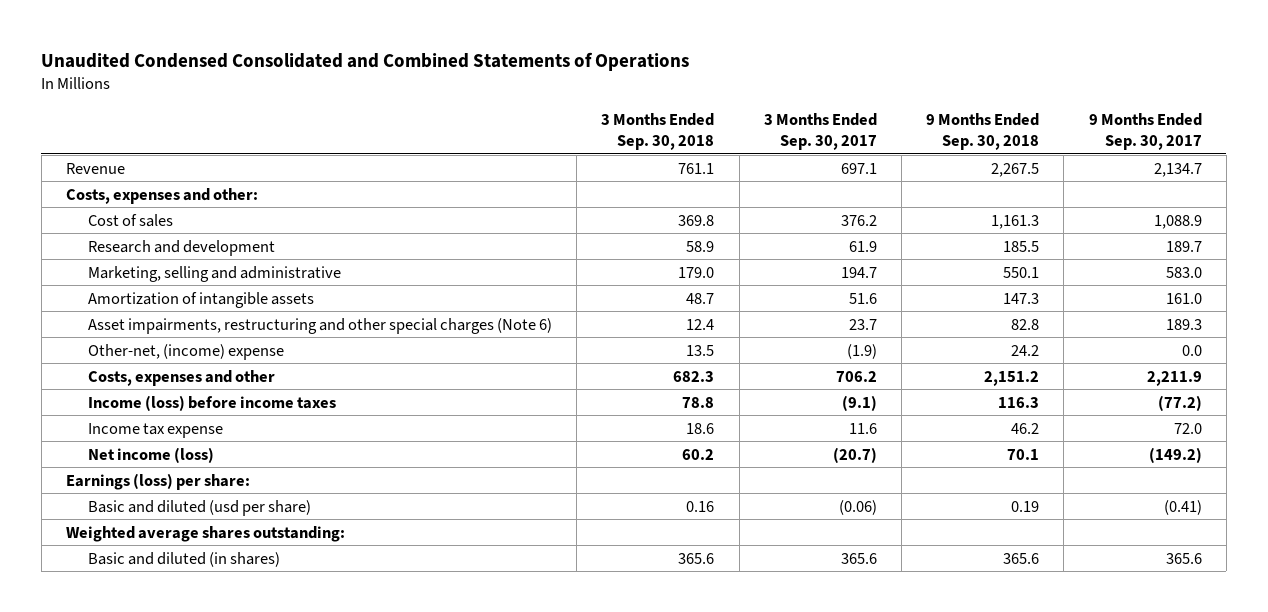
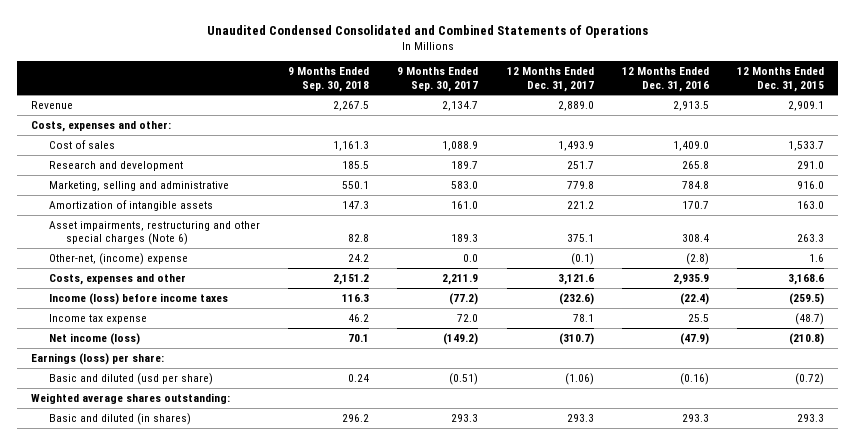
- | 3 Months Ended Sep. 30, 2018 | 3 Months Ended Sep. 30, 2017 | 9 Months Ended Sep. 30, 2018 | 9 Months Ended Sep. 30, 2017
+ | 9 Months Ended Sep. 30, 2018 | 9 Months Ended Sep. 30, 2017 | 12 Months Ended Dec. 31, 2017 | 12 Months Ended Dec. 31, 2016 | 12 Months Ended Dec. 31, 2015
- Basic and diluted (usd per share) | 0.16 | (0.06) | 0.19 | (0.41)
+ Basic and diluted (usd per share) | 0.24 | (0.51) | (1.06) | (0.16) | (0.72)
- Basic and diluted (in shares) | 365.6 | 365.6 | 365.6 | 365.6
+ Basic and diluted (in shares) | 296.2 | 293.3 | 293.3 | 293.3 | 293.3

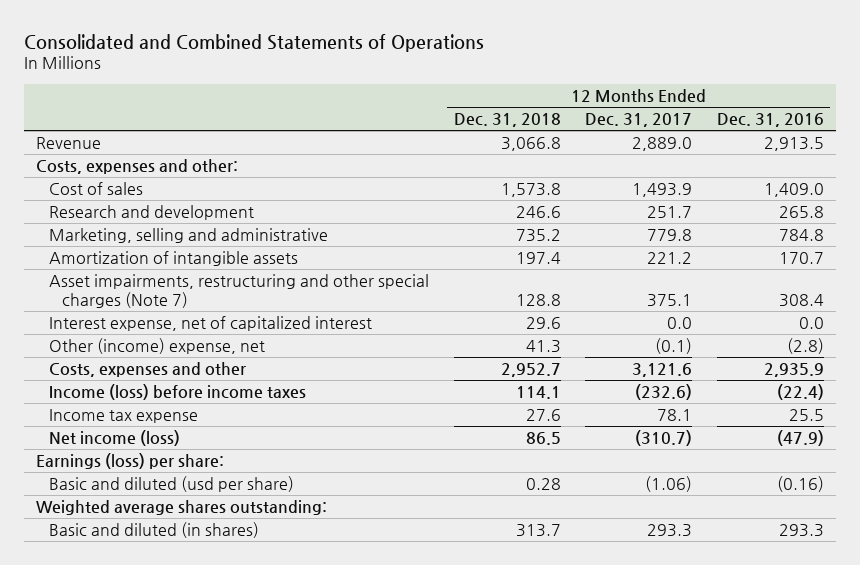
- Unaudited Condensed Consolidated and Combined Statements of Operations
+ Consolidated and Combined Statements of Operations
- | 9 Months Ended Sep. 30, 2018 | 9 Months Ended Sep. 30, 2017 | 12 Months Ended Dec. 31, 2017 | 12 Months Ended Dec. 31, 2016 | 12 Months Ended Dec. 31, 2015
+ | 12 Months Ended Dec. 31, 2018 | 12 Months Ended Dec. 31, 2017 | 12 Months Ended Dec. 31, 2016
- Asset impairments, restructuring and other special charges (Note 6) | 82.8 | 189.3 | 375.1 | 308.4 | 263.3
- Other-net, (income) expense | 24.2 | 0.0 | (0.1) | (2.8) | 1.6
+ Asset impairments, restructuring and other special charges (Note 7) | 128.8 | 375.1 | 308.4
+ Interest expense, net of capitalized interest | 29.6 | 0.0 | 0.0
+ Other (income) expense, net | 41.3 | (0.1) | (2.8)

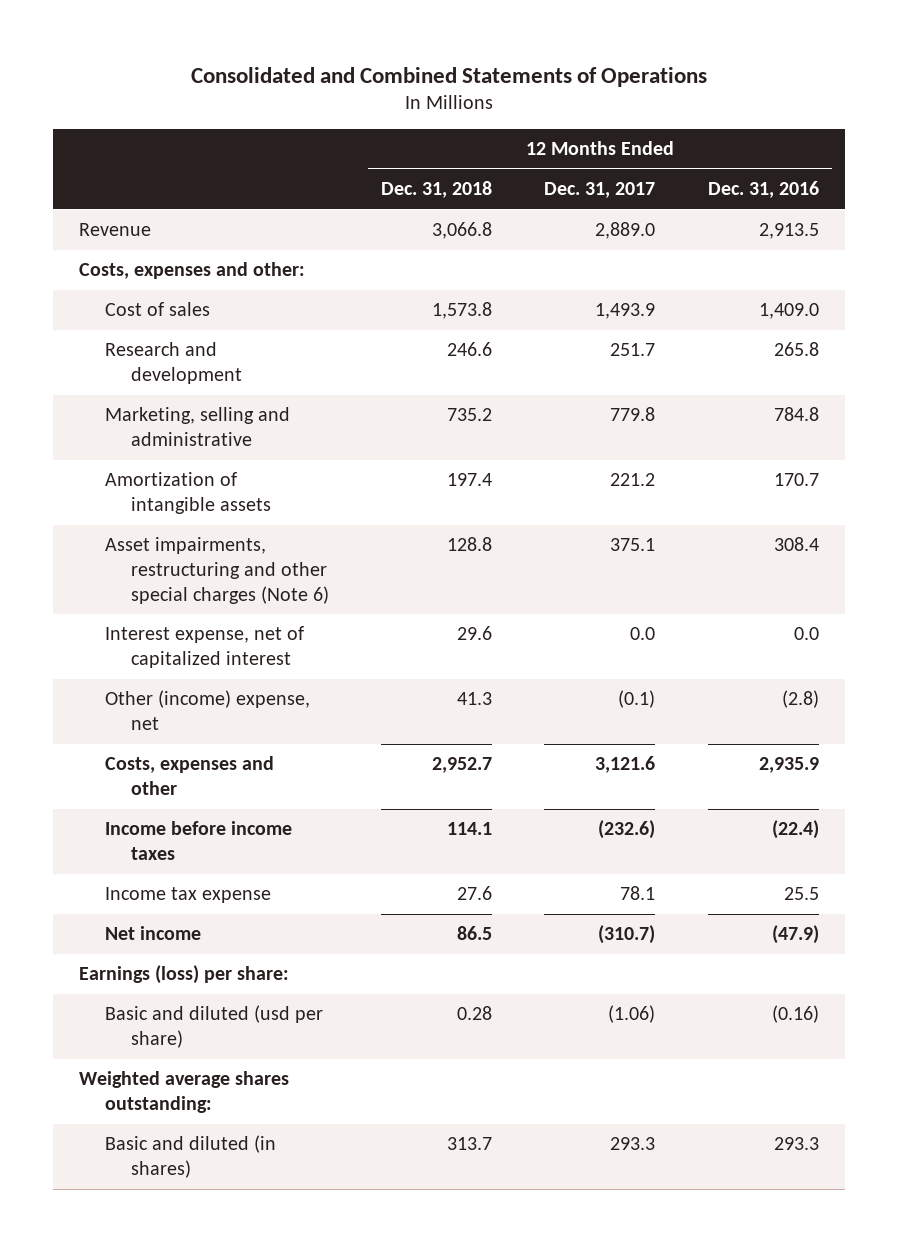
- Asset impairments, restructuring and other special charges (Note 7) | 128.8 | 375.1 | 308.4
+ Asset impairments, restructuring and other special charges (Note 6) | 128.8 | 375.1 | 308.4
- Income (loss) before income taxes | 114.1 | (232.6) | (22.4)
+ Income before income taxes | 114.1 | (232.6) | (22.4)
- Net income (loss) | 86.5 | (310.7) | (47.9)
+ Net income | 86.5 | (310.7) | (47.9)

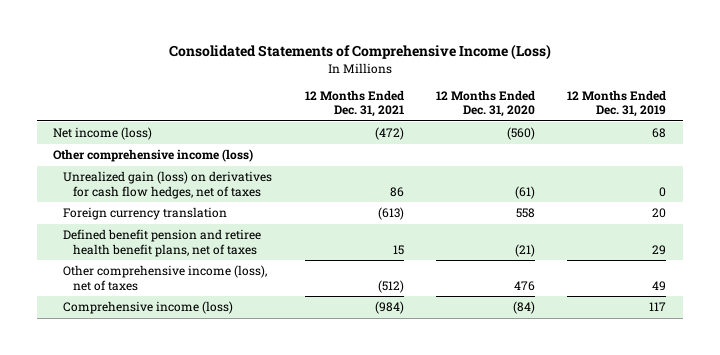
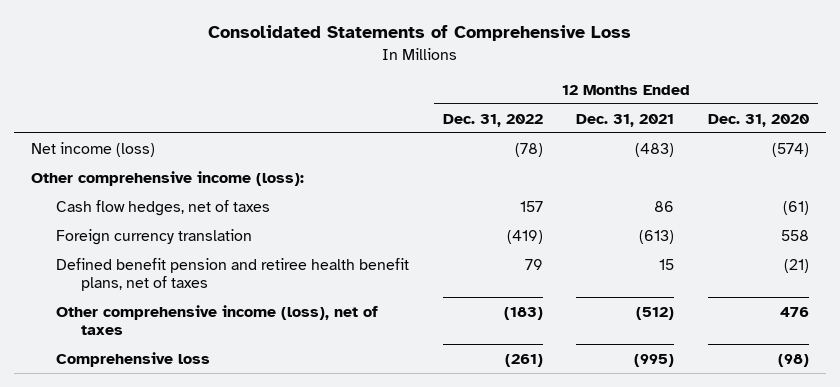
- Consolidated Statements of Comprehensive Income (Loss)
+ Consolidated Statements of Comprehensive Loss
- | 12 Months Ended Dec. 31, 2021 | 12 Months Ended Dec. 31, 2020 | 12 Months Ended Dec. 31, 2019
+ | 12 Months Ended Dec. 31, 2022 | 12 Months Ended Dec. 31, 2021 | 12 Months Ended Dec. 31, 2020
- Net income (loss) | (472) | (560) | 68
- Other comprehensive income (loss)
- Unrealized gain (loss) on derivatives for cash flow hedges, net of taxes | 86 | (61) | 0
+ Net income (loss) | (78) | (483) | (574)
+ Other comprehensive income (loss):
+ Cash flow hedges, net of taxes | 157 | 86 | (61)
- Comprehensive income (loss) | (984) | (84) | 117
+ Comprehensive loss | (261) | (995) | (98)

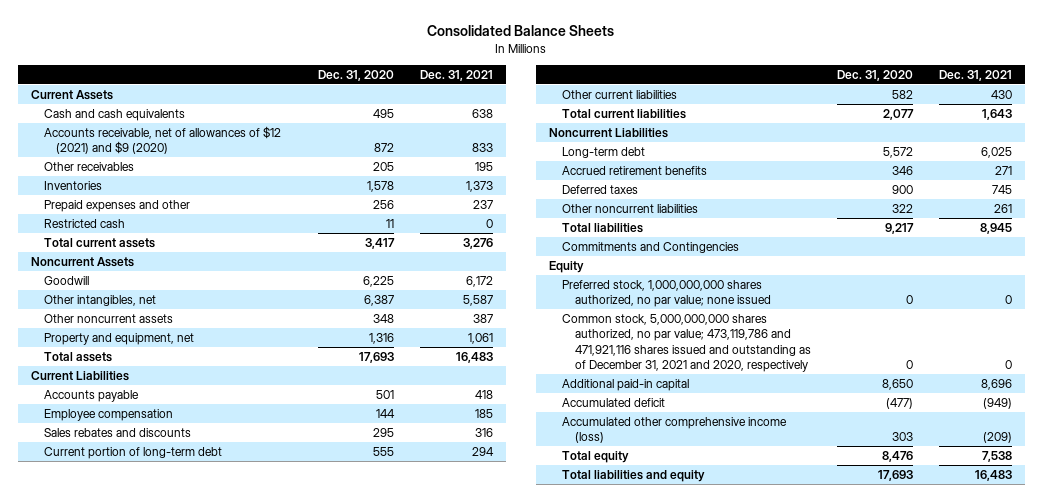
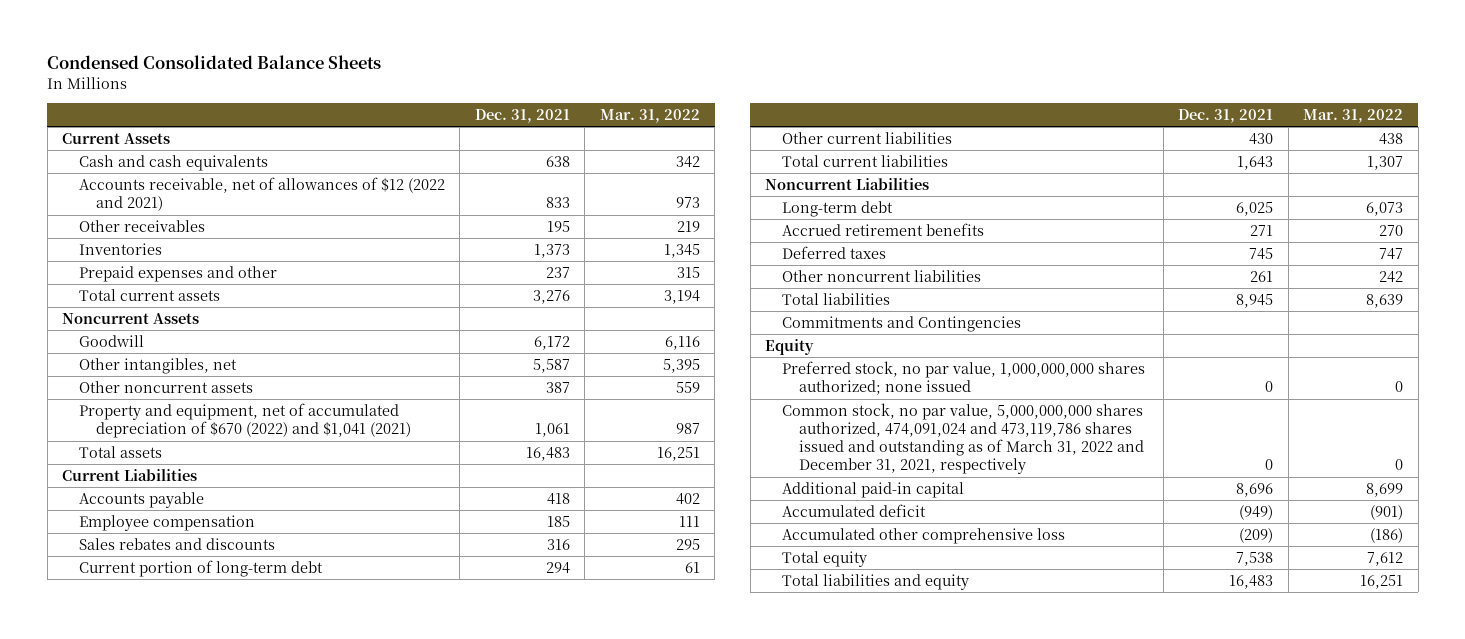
- Consolidated Balance Sheets
+ Condensed Consolidated Balance Sheets
- | Dec. 31, 2020 | Dec. 31, 2021
+ | Dec. 31, 2021 | Mar. 31, 2022
- Accounts receivable, net of allowances of $12 (2021) and $9 (2020) | 872 | 833
+ Accounts receivable, net of allowances of $12 (2022 and 2021) | 833 | 973
- Restricted cash | 11 | 0
- Property and equipment, net | 1,316 | 1,061
+ Property and equipment, net of accumulated depreciation of $670 (2022) and $1,041 (2021) | 1,061 | 987
- Preferred stock, 1,000,000,000 shares authorized, no par value; none issued | 0 | 0
- Common stock, 5,000,000,000 shares authorized, no par value; 473,119,786 and 471,921,116 shares issued and outstanding as of December 31, 2021 and 2020, respectively | 0 | 0
+ Preferred stock, no par value, 1,000,000,000 shares authorized; none issued | 0 | 0
+ Common stock, no par value, 5,000,000,000 shares authorized, 474,091,024 and 473,119,786 shares issued and outstanding as of March 31, 2022 and December 31, 2021, respectively | 0 | 0
- Accumulated other comprehensive income (loss) | 303 | (209)
+ Accumulated other comprehensive loss | (209) | (186)

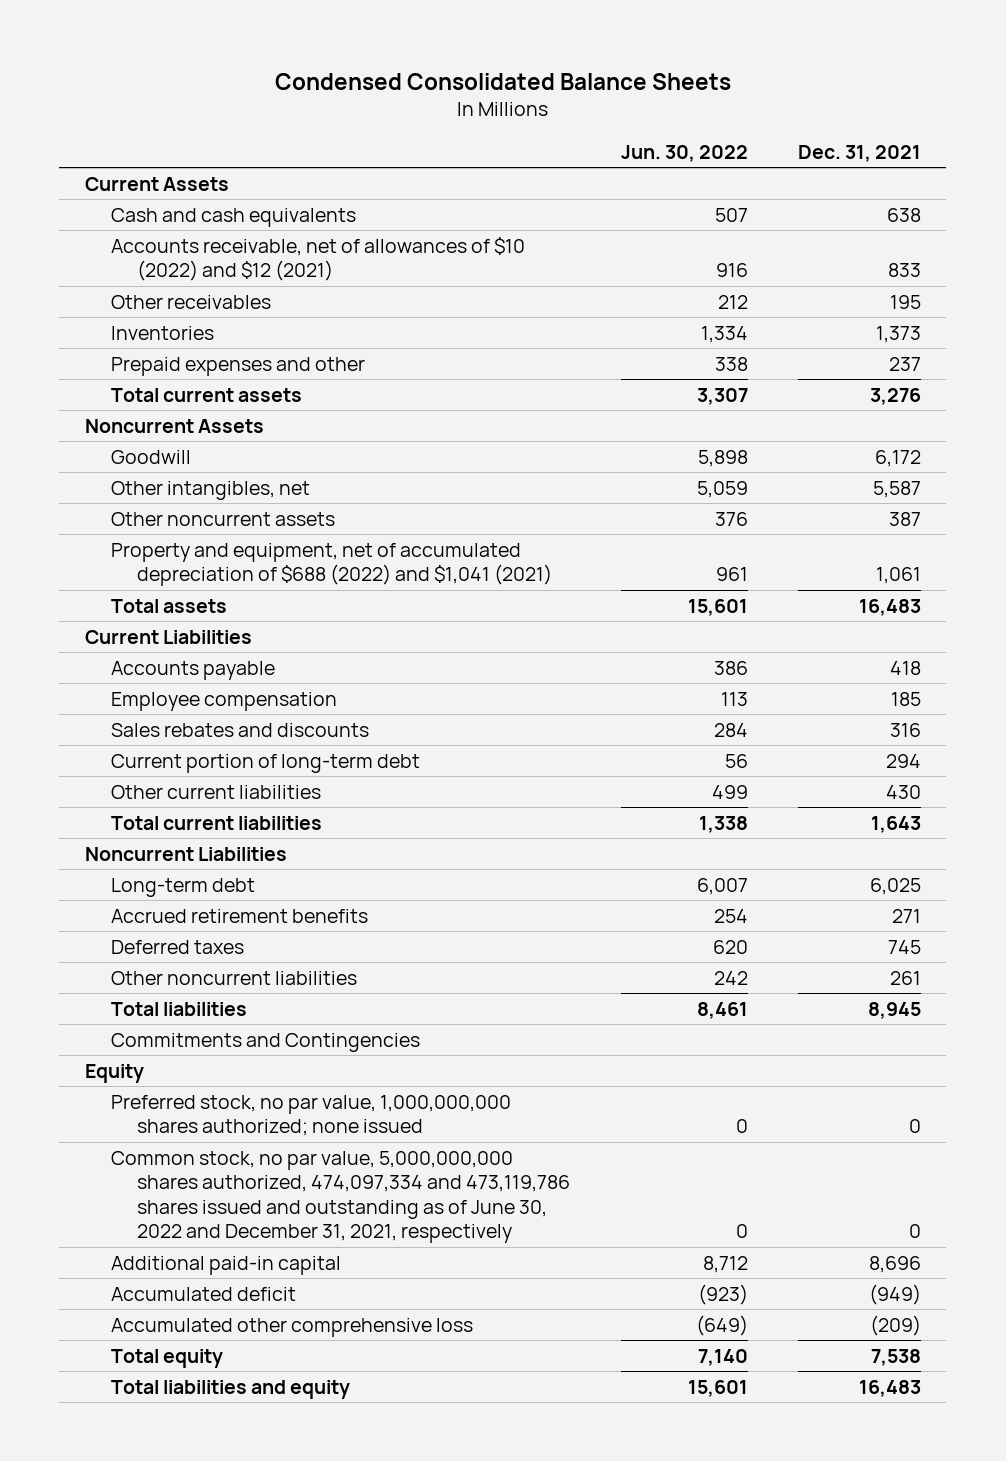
- | Dec. 31, 2021 | Mar. 31, 2022
+ | Jun. 30, 2022 | Dec. 31, 2021
- Accounts receivable, net of allowances of $12 (2022 and 2021) | 833 | 973
+ Accounts receivable, net of allowances of $10 (2022) and $12 (2021) | 916 | 833
- Property and equipment, net of accumulated depreciation of $670 (2022) and $1,041 (2021) | 1,061 | 987
+ Property and equipment, net of accumulated depreciation of $688 (2022) and $1,041 (2021) | 961 | 1,061
- Common stock, no par value, 5,000,000,000 shares authorized, 474,091,024 and 473,119,786 shares issued and outstanding as of March 31, 2022 and December 31, 2021, respectively | 0 | 0
+ Common stock, no par value, 5,000,000,000 shares authorized, 474,097,334 and 473,119,786 shares issued and outstanding as of June 30, 2022 and December 31, 2021, respectively | 0 | 0

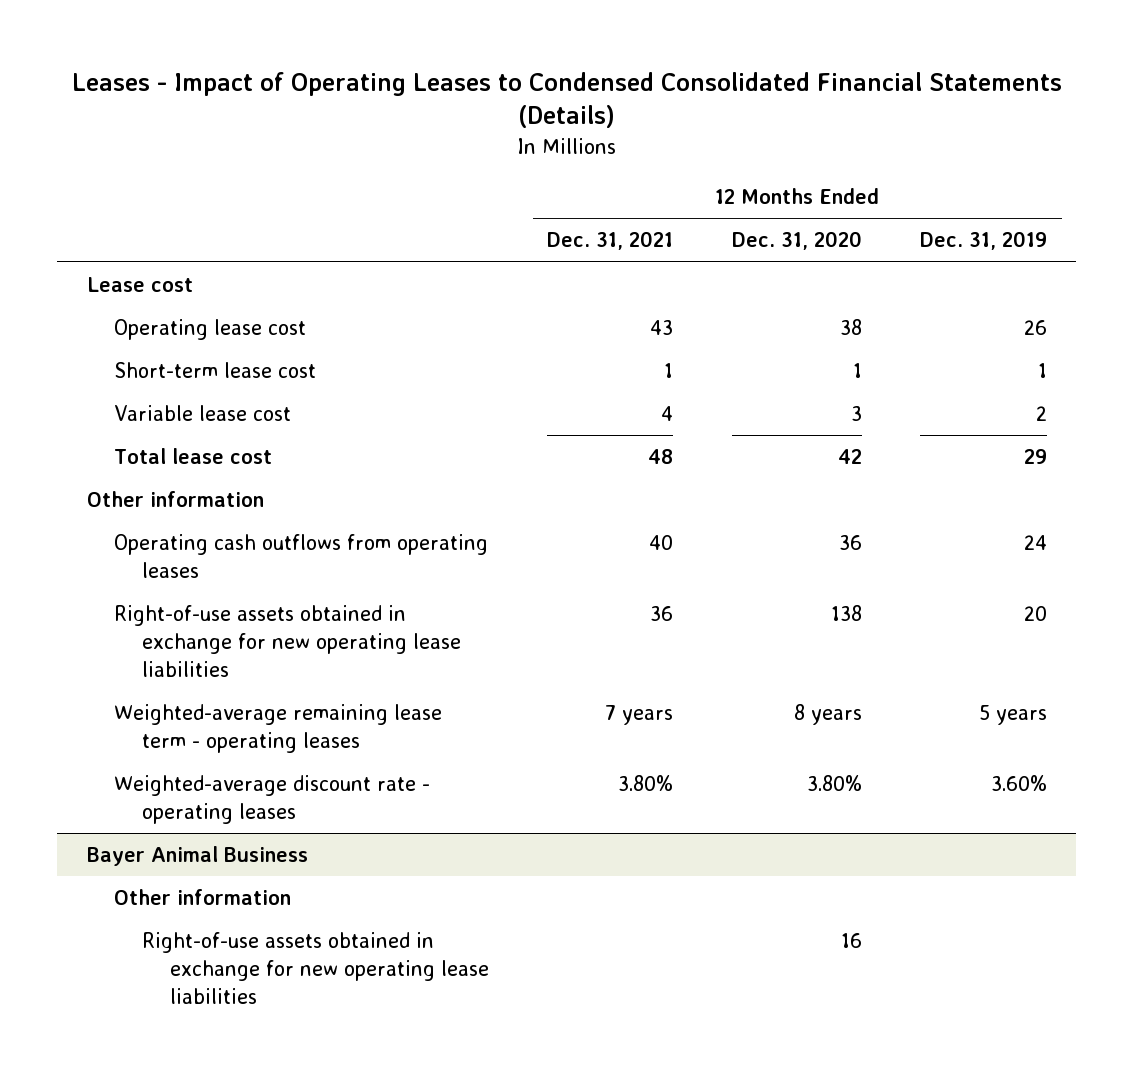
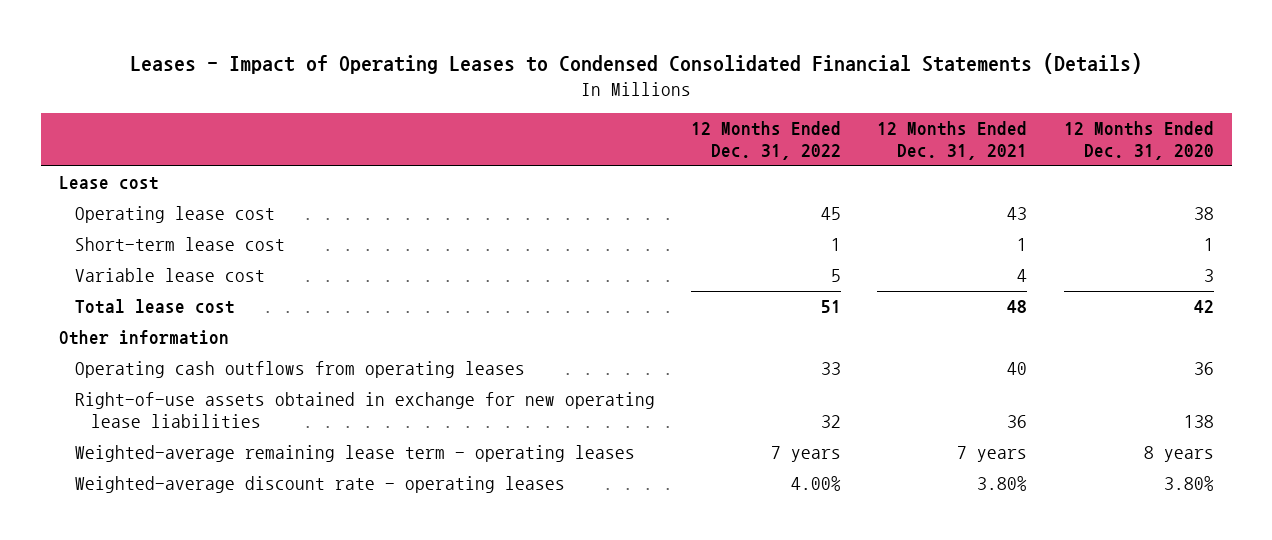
- | 12 Months Ended Dec. 31, 2021 | 12 Months Ended Dec. 31, 2020 | 12 Months Ended Dec. 31, 2019
+ | 12 Months Ended Dec. 31, 2022 | 12 Months Ended Dec. 31, 2021 | 12 Months Ended Dec. 31, 2020
- Bayer Animal Business
- Other information
- Right-of-use assets obtained in exchange for new operating lease liabilities | | 16 |

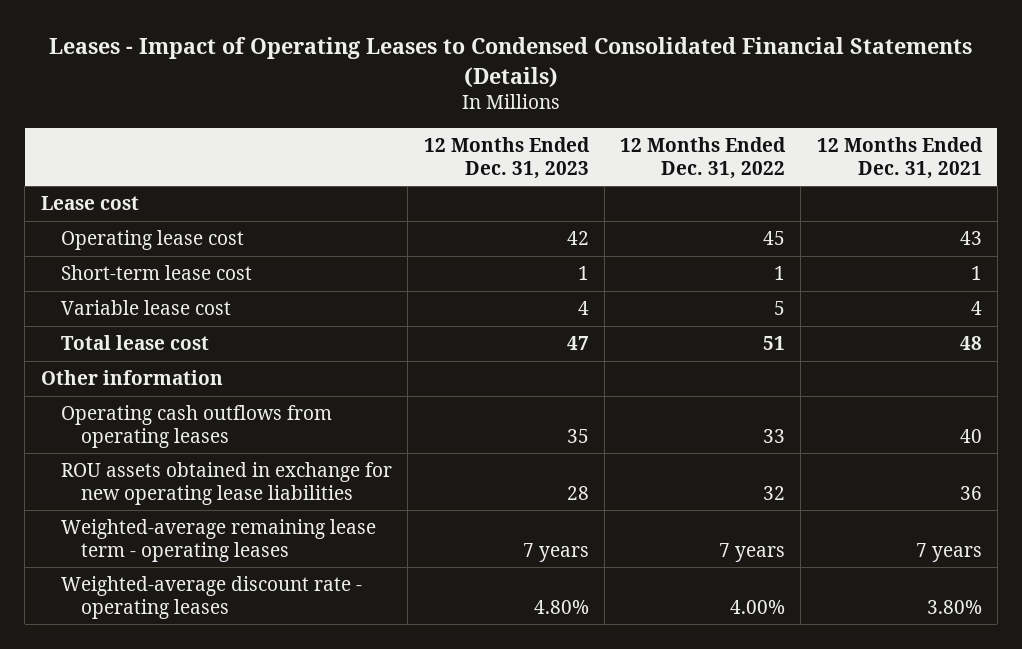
- | 12 Months Ended Dec. 31, 2022 | 12 Months Ended Dec. 31, 2021 | 12 Months Ended Dec. 31, 2020
+ | 12 Months Ended Dec. 31, 2023 | 12 Months Ended Dec. 31, 2022 | 12 Months Ended Dec. 31, 2021
- Right-of-use assets obtained in exchange for new operating lease liabilities | 32 | 36 | 138
+ ROU assets obtained in exchange for new operating lease liabilities | 28 | 32 | 36

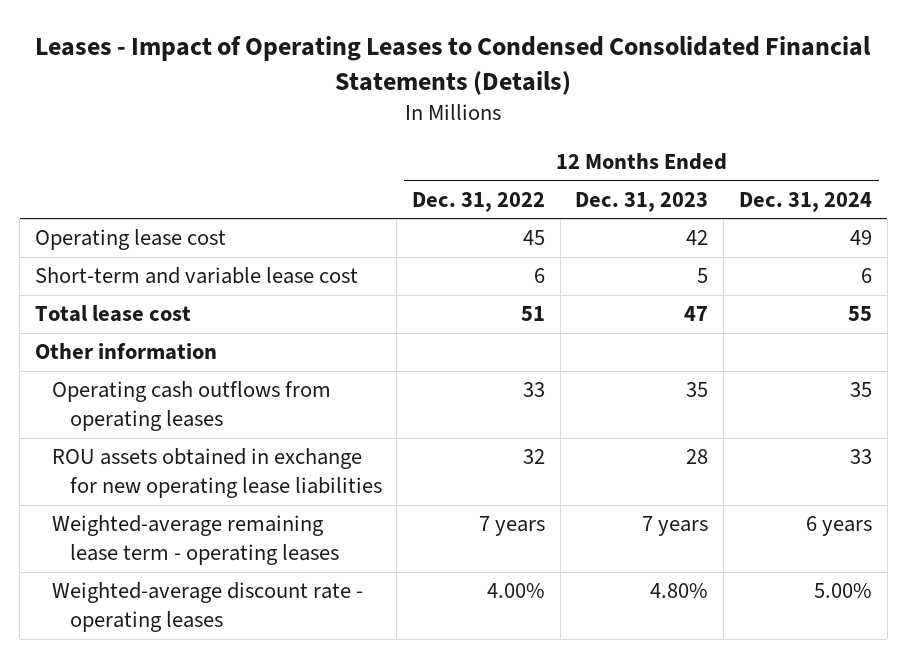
- | 12 Months Ended Dec. 31, 2023 | 12 Months Ended Dec. 31, 2022 | 12 Months Ended Dec. 31, 2021
+ | 12 Months Ended Dec. 31, 2022 | 12 Months Ended Dec. 31, 2023 | 12 Months Ended Dec. 31, 2024
- Lease cost
- Short-term lease cost | 1 | 1 | 1
- Variable lease cost | 4 | 5 | 4
+ Short-term and variable lease cost | 6 | 5 | 6

